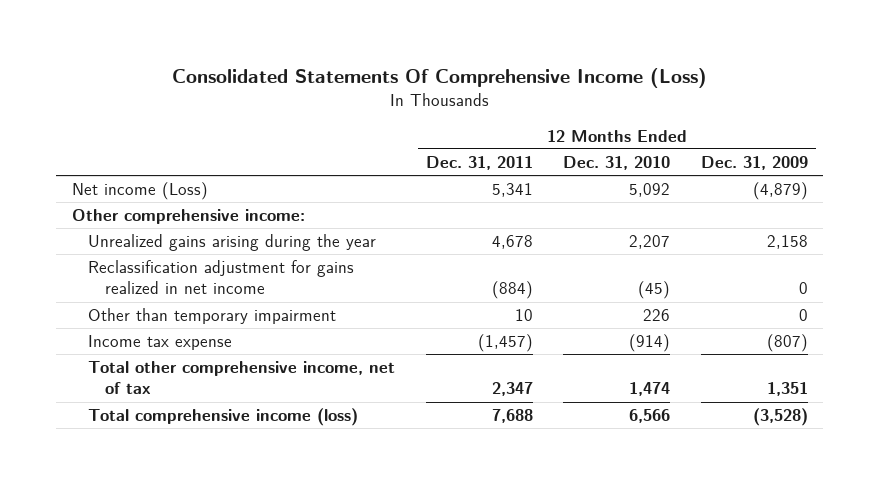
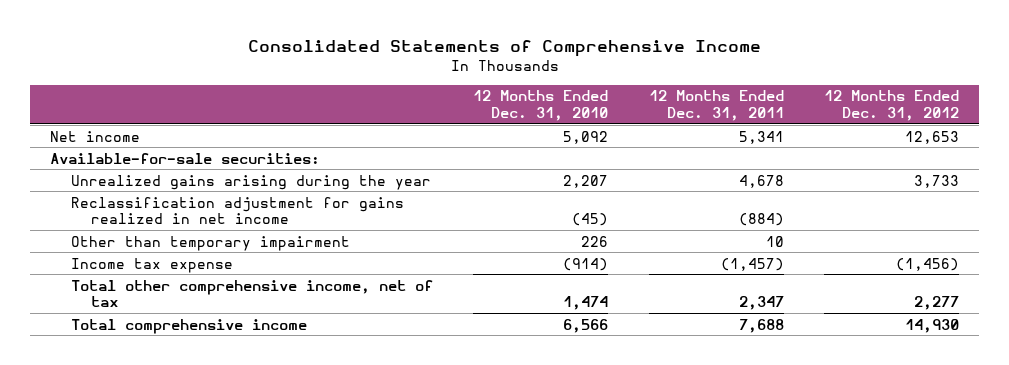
- Consolidated Statements Of Comprehensive Income (Loss)
+ Consolidated Statements of Comprehensive Income
- | 12 Months Ended Dec. 31, 2011 | 12 Months Ended Dec. 31, 2010 | 12 Months Ended Dec. 31, 2009
+ | 12 Months Ended Dec. 31, 2010 | 12 Months Ended Dec. 31, 2011 | 12 Months Ended Dec. 31, 2012
- Net income (Loss) | 5,341 | 5,092 | (4,879)
- Other comprehensive income:
+ Net income | 5,092 | 5,341 | 12,653
+ Available-for-sale securities:
- Total comprehensive income (loss) | 7,688 | 6,566 | (3,528)
+ Total comprehensive income | 6,566 | 7,688 | 14,930

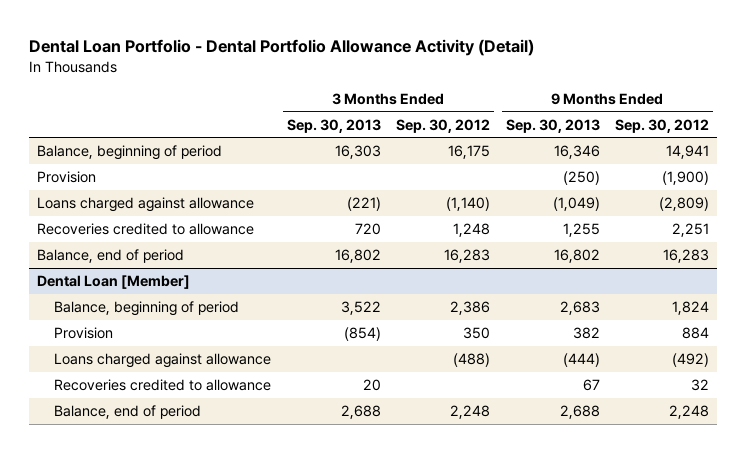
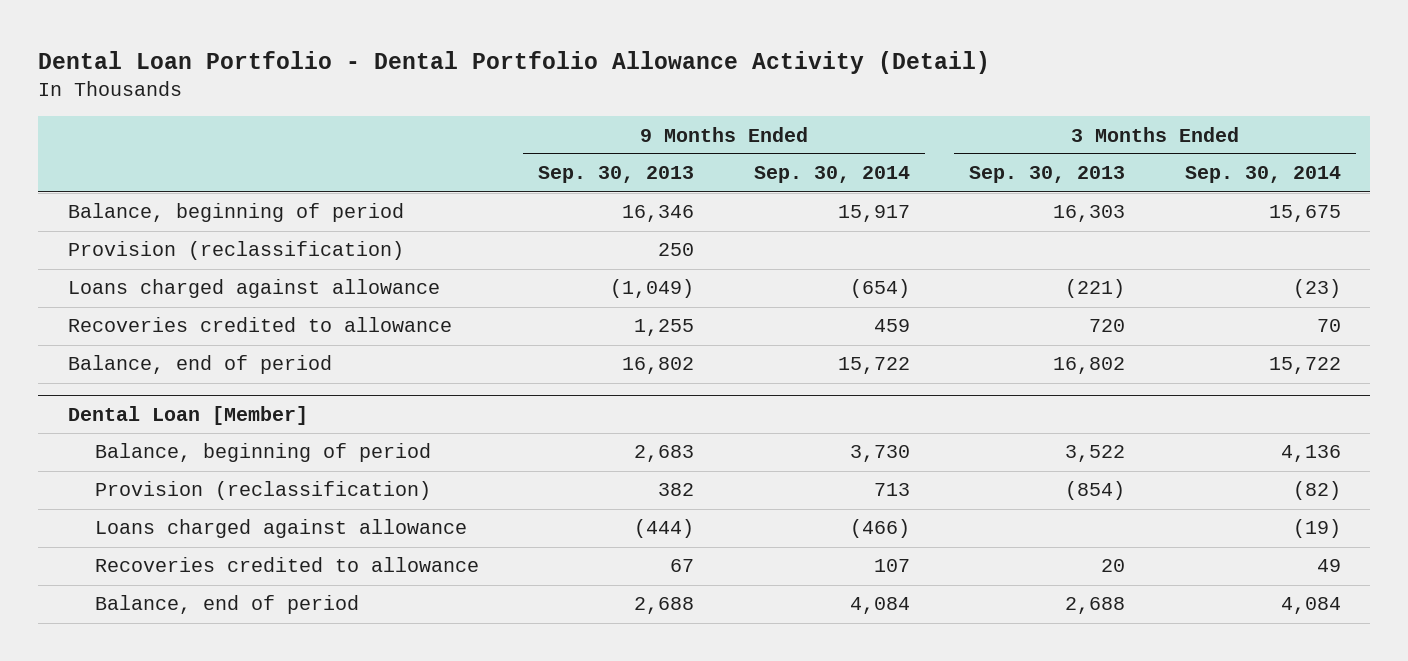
- | 3 Months Ended Sep. 30, 2013 | 3 Months Ended Sep. 30, 2012 | 9 Months Ended Sep. 30, 2013 | 9 Months Ended Sep. 30, 2012
+ | 9 Months Ended Sep. 30, 2013 | 9 Months Ended Sep. 30, 2014 | 3 Months Ended Sep. 30, 2013 | 3 Months Ended Sep. 30, 2014
- Provision | | | (250) | (1,900)
+ Provision (reclassification) | 250 | | |
@ Dental Loan [Member]
- Provision | (854) | 350 | 382 | 884
+ Provision (reclassification) | 382 | 713 | (854) | (82)

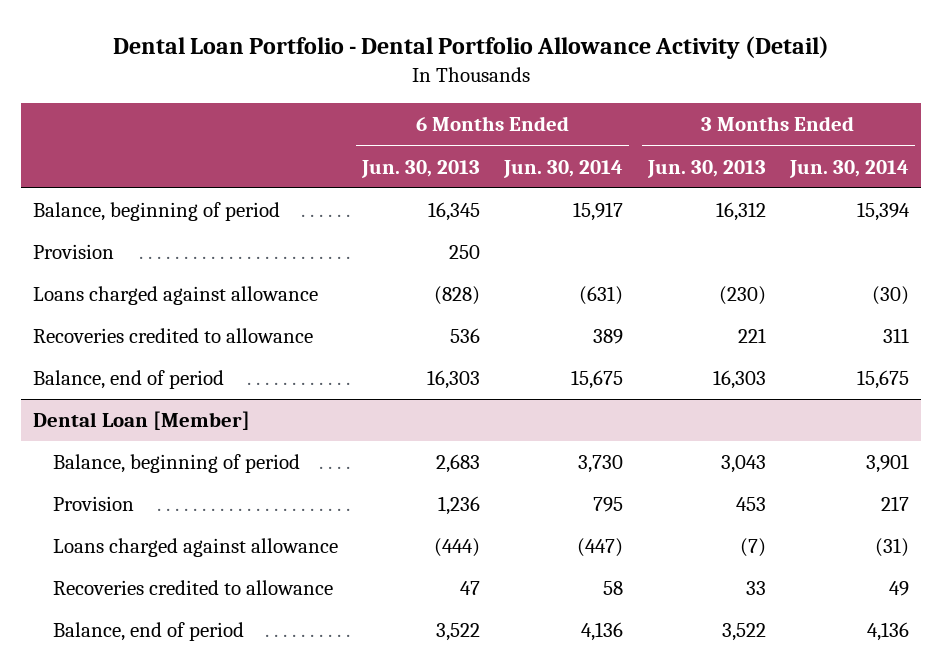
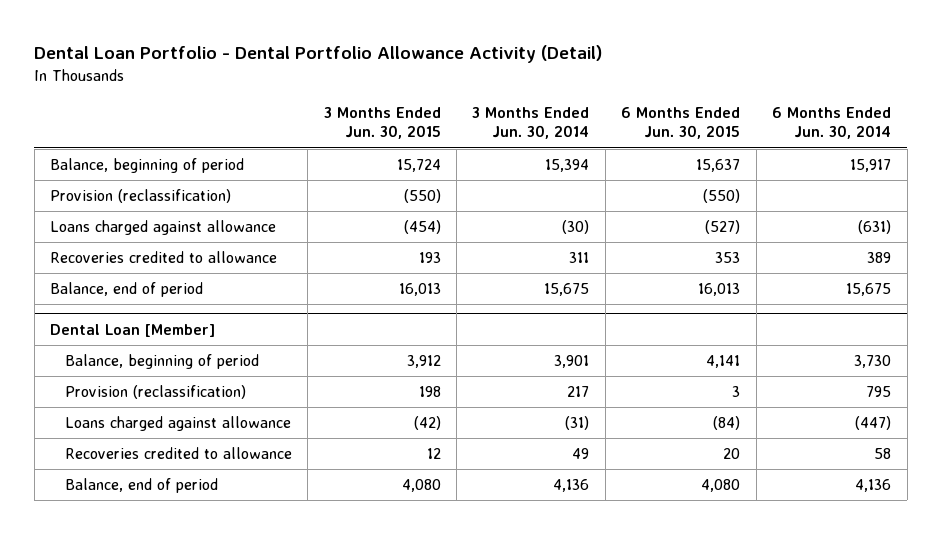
- | 6 Months Ended Jun. 30, 2013 | 6 Months Ended Jun. 30, 2014 | 3 Months Ended Jun. 30, 2013 | 3 Months Ended Jun. 30, 2014
+ | 3 Months Ended Jun. 30, 2015 | 3 Months Ended Jun. 30, 2014 | 6 Months Ended Jun. 30, 2015 | 6 Months Ended Jun. 30, 2014
- Provision | 250 | | |
+ Provision (reclassification) | (550) | | (550) |
@ Dental Loan [Member]
- Provision | 1,236 | 795 | 453 | 217
+ Provision (reclassification) | 198 | 217 | 3 | 795

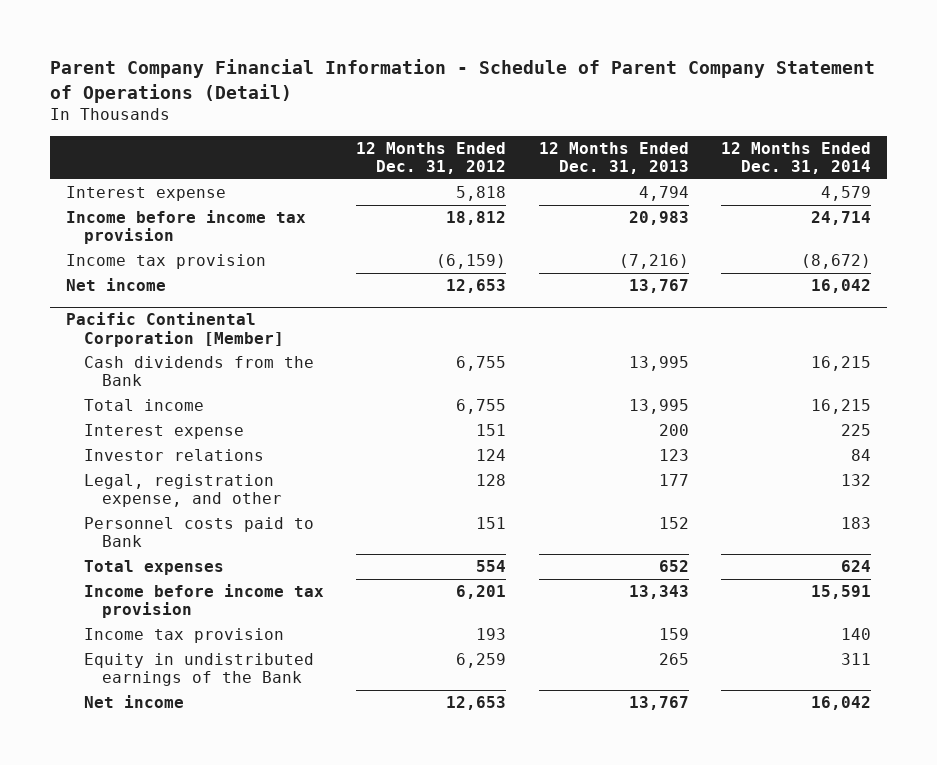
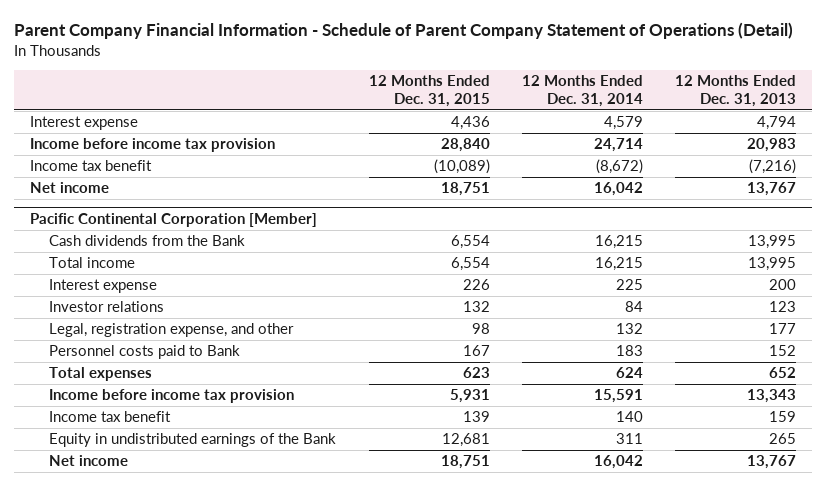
- | 12 Months Ended Dec. 31, 2012 | 12 Months Ended Dec. 31, 2013 | 12 Months Ended Dec. 31, 2014
+ | 12 Months Ended Dec. 31, 2015 | 12 Months Ended Dec. 31, 2014 | 12 Months Ended Dec. 31, 2013
- Income tax provision | (6,159) | (7,216) | (8,672)
+ Income tax benefit | (10,089) | (8,672) | (7,216)
@ Pacific Continental Corporation [Member]
- Income tax provision | 193 | 159 | 140
+ Income tax benefit | 139 | 140 | 159

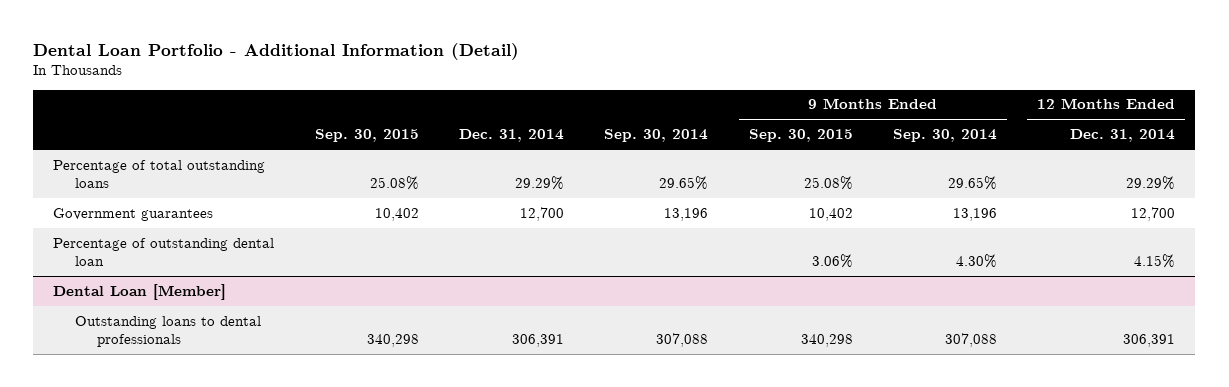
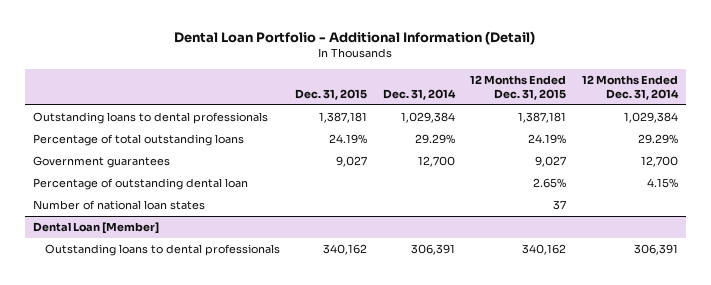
- | Sep. 30, 2015 | Dec. 31, 2014 | Sep. 30, 2014 | 9 Months Ended Sep. 30, 2015 | 9 Months Ended Sep. 30, 2014 | 12 Months Ended Dec. 31, 2014
+ | Dec. 31, 2015 | Dec. 31, 2014 | 12 Months Ended Dec. 31, 2015 | 12 Months Ended Dec. 31, 2014
+ Outstanding loans to dental professionals | 1,387,181 | 1,029,384 | 1,387,181 | 1,029,384
+ Number of national loan states | | | 37 |

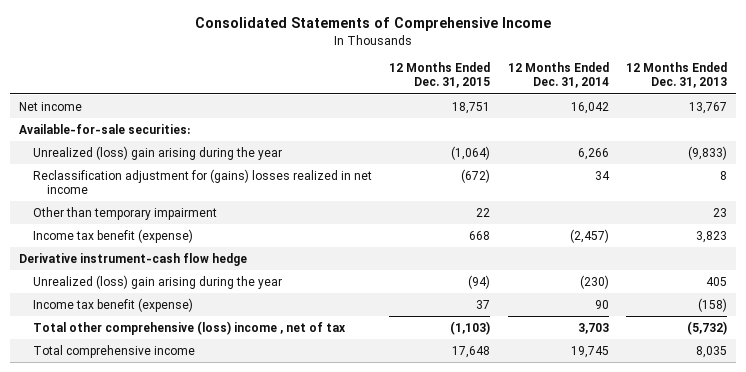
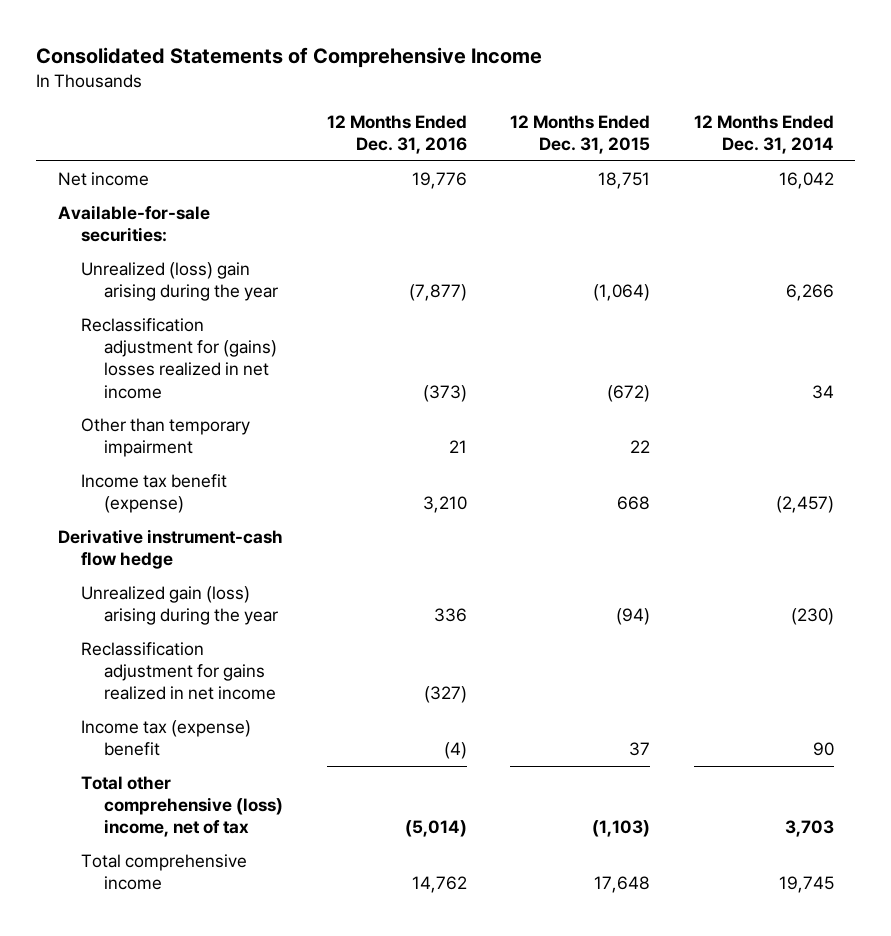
- | 12 Months Ended Dec. 31, 2015 | 12 Months Ended Dec. 31, 2014 | 12 Months Ended Dec. 31, 2013
+ | 12 Months Ended Dec. 31, 2016 | 12 Months Ended Dec. 31, 2015 | 12 Months Ended Dec. 31, 2014
- Unrealized (loss) gain arising during the year | (94) | (230) | 405
- Income tax benefit (expense) | 37 | 90 | (158)
- Total other comprehensive (loss) income , net of tax | (1,103) | 3,703 | (5,732)
+ Unrealized gain (loss) arising during the year | 336 | (94) | (230)
+ Reclassification adjustment for gains realized in net income | (327) | |
+ Income tax (expense) benefit | (4) | 37 | 90
+ Total other comprehensive (loss) income, net of tax | (5,014) | (1,103) | 3,703

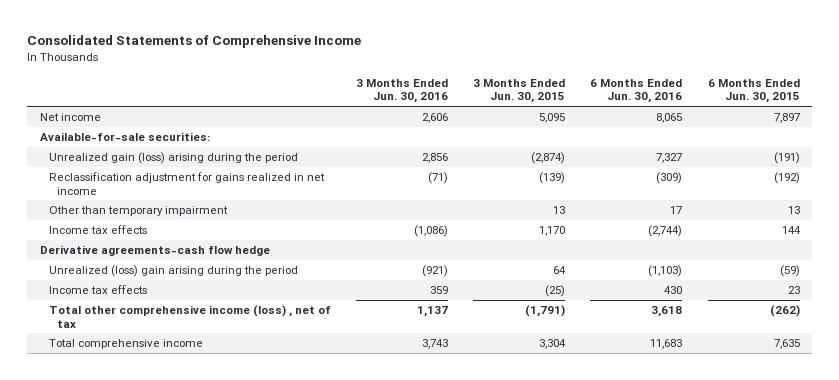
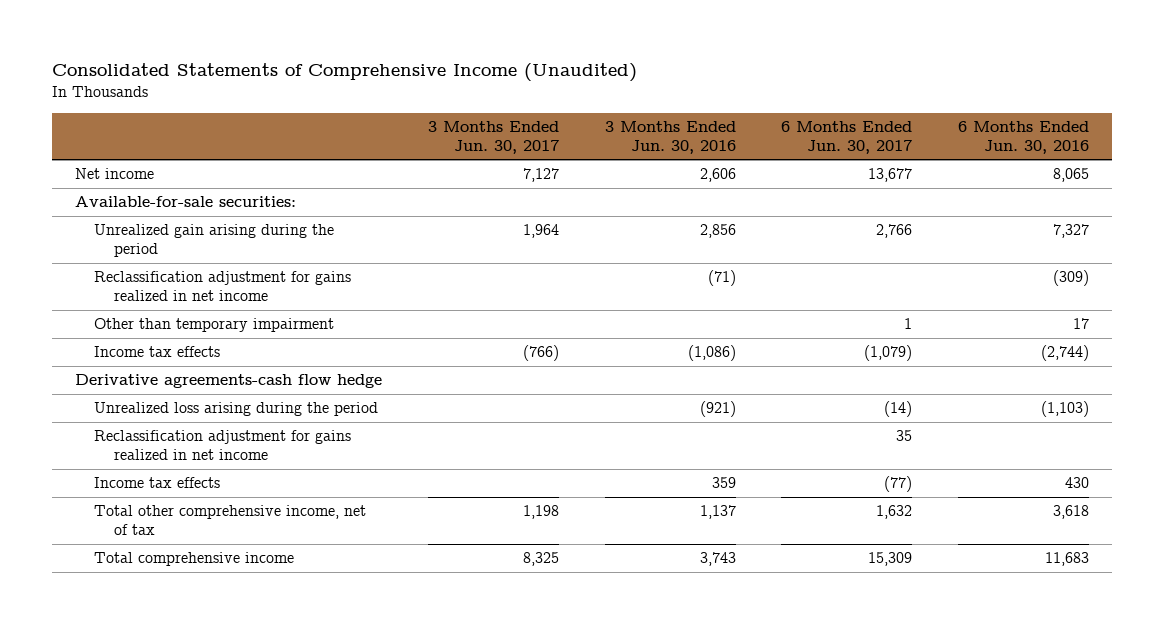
- Consolidated Statements of Comprehensive Income
+ Consolidated Statements of Comprehensive Income (Unaudited)
- | 3 Months Ended Jun. 30, 2016 | 3 Months Ended Jun. 30, 2015 | 6 Months Ended Jun. 30, 2016 | 6 Months Ended Jun. 30, 2015
+ | 3 Months Ended Jun. 30, 2017 | 3 Months Ended Jun. 30, 2016 | 6 Months Ended Jun. 30, 2017 | 6 Months Ended Jun. 30, 2016
- Unrealized gain (loss) arising during the period | 2,856 | (2,874) | 7,327 | (191)
+ Unrealized gain arising during the period | 1,964 | 2,856 | 2,766 | 7,327
- Unrealized (loss) gain arising during the period | (921) | 64 | (1,103) | (59)
+ Unrealized loss arising during the period | | (921) | (14) | (1,103)
+ Reclassification adjustment for gains realized in net income | | | 35 |
- Total other comprehensive income (loss) , net of tax | 1,137 | (1,791) | 3,618 | (262)
+ Total other comprehensive income, net of tax | 1,198 | 1,137 | 1,632 | 3,618

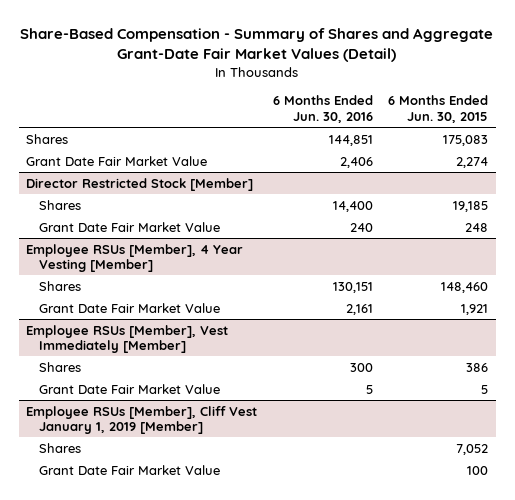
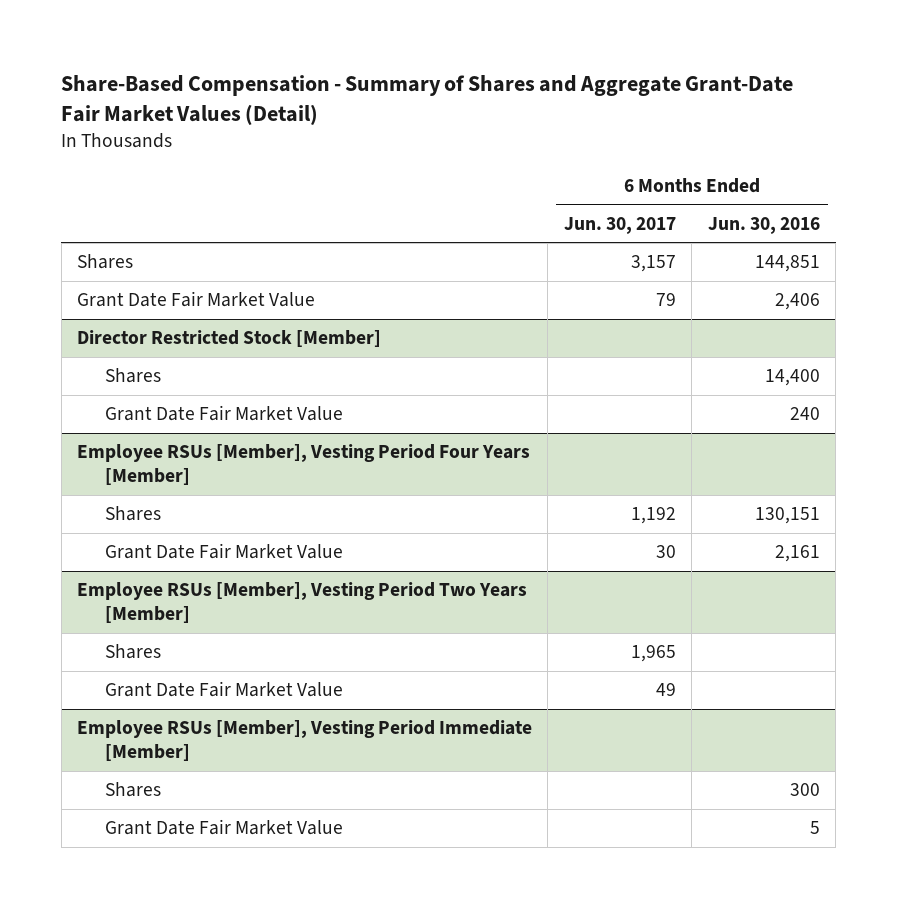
- | 6 Months Ended Jun. 30, 2016 | 6 Months Ended Jun. 30, 2015
+ | 6 Months Ended Jun. 30, 2017 | 6 Months Ended Jun. 30, 2016
- Employee RSUs [Member], 4 Year Vesting [Member]
+ Employee RSUs [Member], Vesting Period Four Years [Member]
- Employee RSUs [Member], Vest Immediately [Member]
- Shares | 300 | 386
- Grant Date Fair Market Value | 5 | 5
- Employee RSUs [Member], Cliff Vest January 1, 2019 [Member]
+ Employee RSUs [Member], Vesting Period Two Years [Member]
+ Employee RSUs [Member], Vesting Period Immediate [Member]
+ Shares | | 300
+ Grant Date Fair Market Value | | 5

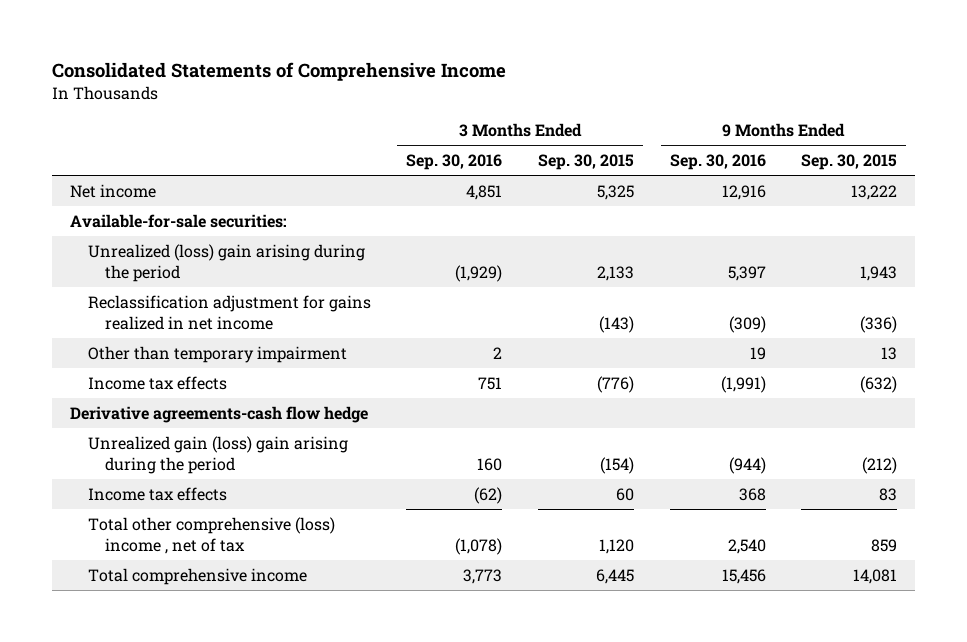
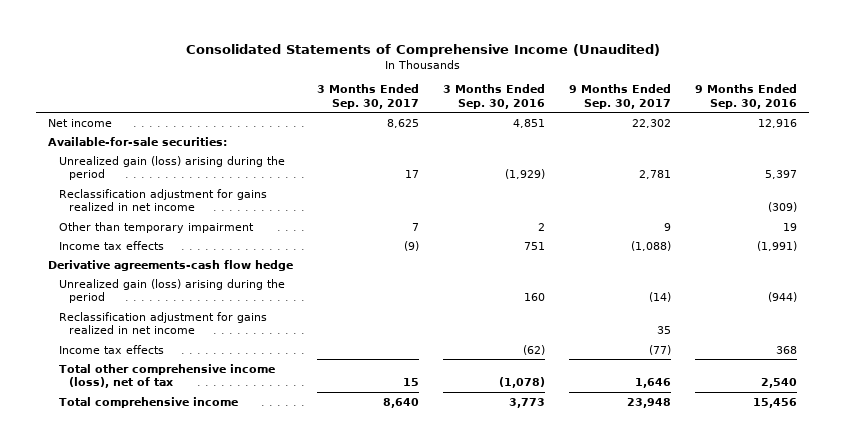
- Consolidated Statements of Comprehensive Income
+ Consolidated Statements of Comprehensive Income (Unaudited)
- | 3 Months Ended Sep. 30, 2016 | 3 Months Ended Sep. 30, 2015 | 9 Months Ended Sep. 30, 2016 | 9 Months Ended Sep. 30, 2015
+ | 3 Months Ended Sep. 30, 2017 | 3 Months Ended Sep. 30, 2016 | 9 Months Ended Sep. 30, 2017 | 9 Months Ended Sep. 30, 2016
- Unrealized (loss) gain arising during the period | (1,929) | 2,133 | 5,397 | 1,943
+ Unrealized gain (loss) arising during the period | 17 | (1,929) | 2,781 | 5,397
- Unrealized gain (loss) gain arising during the period | 160 | (154) | (944) | (212)
+ Unrealized gain (loss) arising during the period | | 160 | (14) | (944)
+ Reclassification adjustment for gains realized in net income | | | 35 |
- Total other comprehensive (loss) income , net of tax | (1,078) | 1,120 | 2,540 | 859
+ Total other comprehensive income (loss), net of tax | 15 | (1,078) | 1,646 | 2,540

